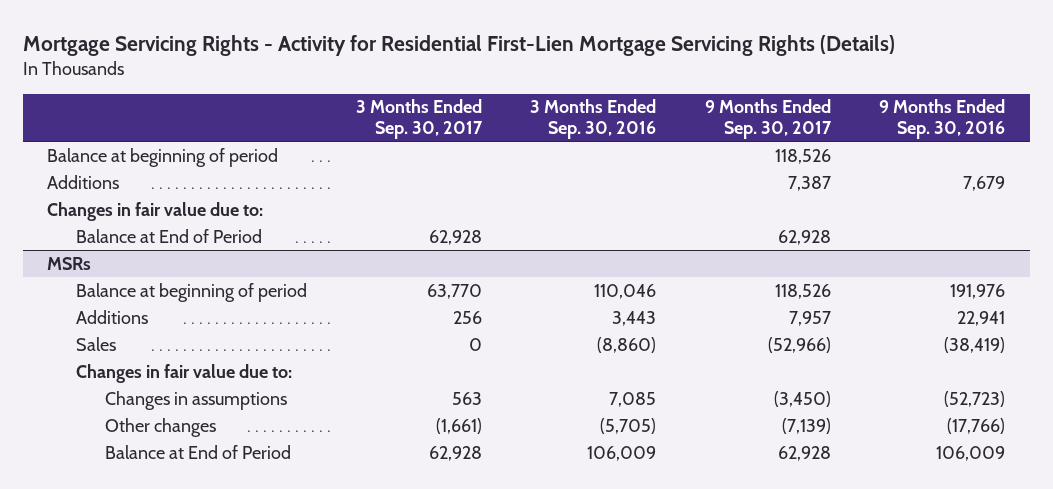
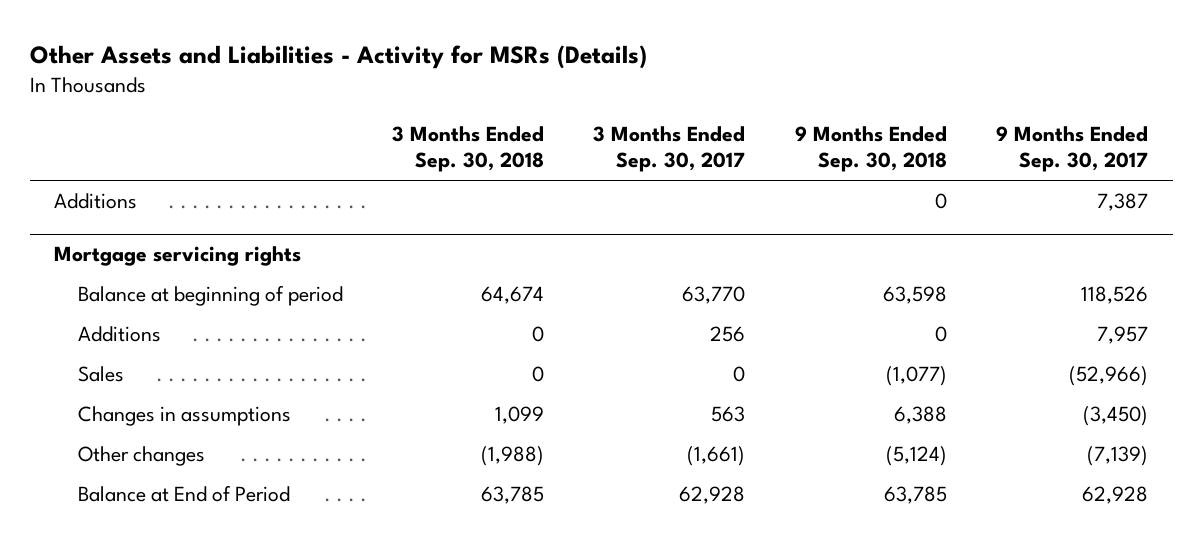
- Mortgage Servicing Rights - Activity for Residential First-Lien Mortgage Servicing Rights (Details)
+ Other Assets and Liabilities - Activity for MSRs (Details)
- | 3 Months Ended Sep. 30, 2017 | 3 Months Ended Sep. 30, 2016 | 9 Months Ended Sep. 30, 2017 | 9 Months Ended Sep. 30, 2016
+ | 3 Months Ended Sep. 30, 2018 | 3 Months Ended Sep. 30, 2017 | 9 Months Ended Sep. 30, 2018 | 9 Months Ended Sep. 30, 2017
- Balance at beginning of period | | | 118,526 |
- Changes in fair value due to:
- Balance at End of Period | 62,928 | | 62,928 |
- MSRs
+ Mortgage servicing rights
- Changes in fair value due to:

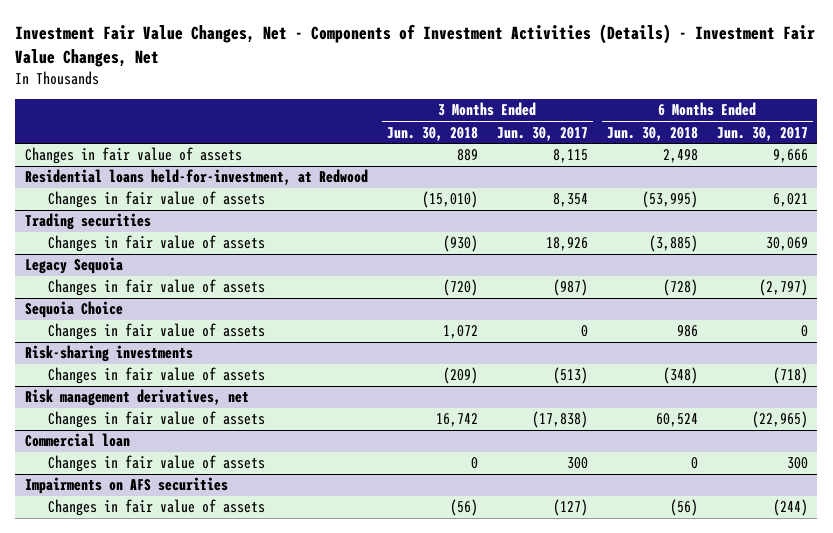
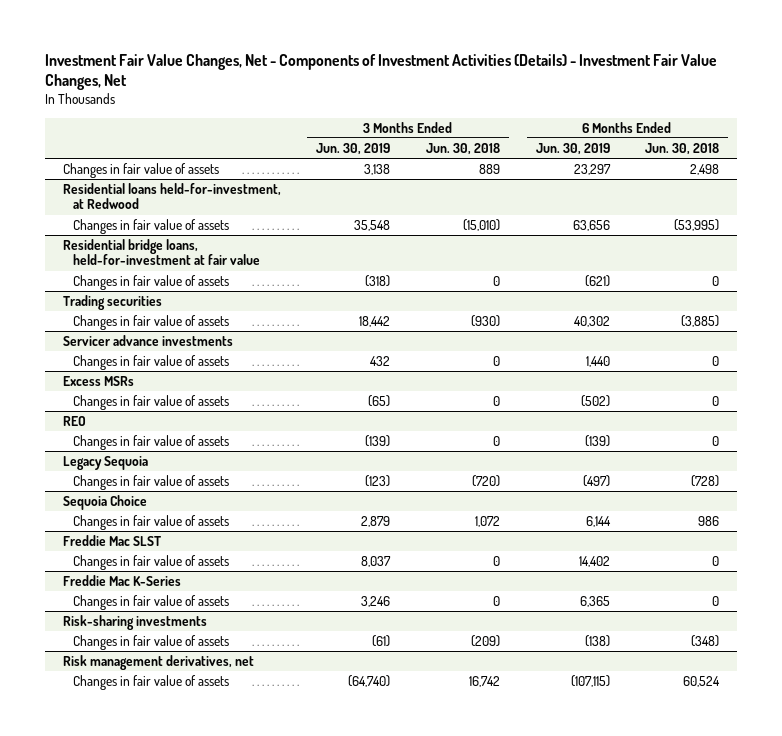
- | 3 Months Ended Jun. 30, 2018 | 3 Months Ended Jun. 30, 2017 | 6 Months Ended Jun. 30, 2018 | 6 Months Ended Jun. 30, 2017
+ | 3 Months Ended Jun. 30, 2019 | 3 Months Ended Jun. 30, 2018 | 6 Months Ended Jun. 30, 2019 | 6 Months Ended Jun. 30, 2018
+ Residential bridge loans, held-for-investment at fair value
+ Changes in fair value of assets | (318) | 0 | (621) | 0
+ Servicer advance investments
+ Changes in fair value of assets | 432 | 0 | 1,440 | 0
+ Excess MSRs
+ Changes in fair value of assets | (65) | 0 | (502) | 0
+ REO
+ Changes in fair value of assets | (139) | 0 | (139) | 0
+ Freddie Mac SLST
+ Changes in fair value of assets | 8,037 | 0 | 14,402 | 0
+ Freddie Mac K-Series
+ Changes in fair value of assets | 3,246 | 0 | 6,365 | 0
- Commercial loan
- Changes in fair value of assets | 0 | 300 | 0 | 300
- Impairments on AFS securities
- Changes in fair value of assets | (56) | (127) | (56) | (244)

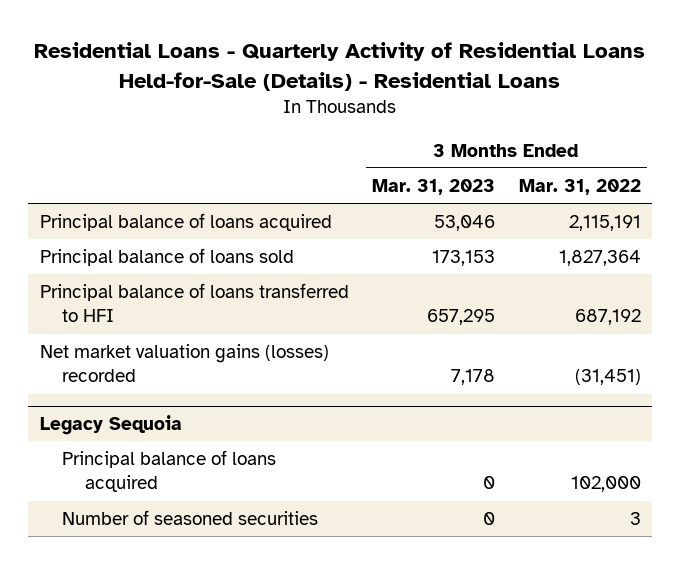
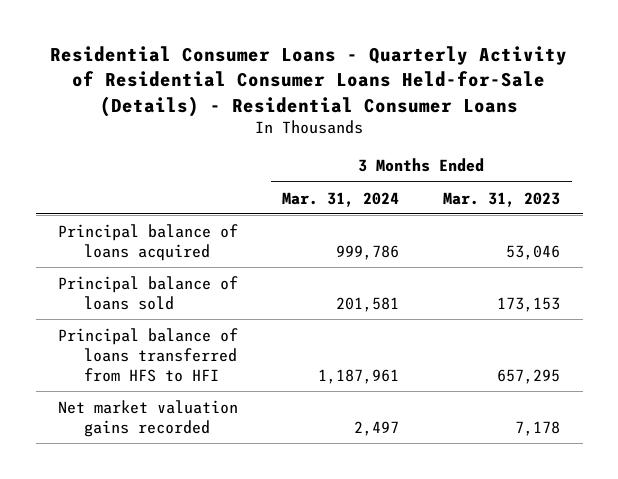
- Residential Loans - Quarterly Activity of Residential Loans Held-for-Sale (Details) - Residential Loans
+ Residential Consumer Loans - Quarterly Activity of Residential Consumer Loans Held-for-Sale (Details) - Residential Consumer Loans
- | 3 Months Ended Mar. 31, 2023 | 3 Months Ended Mar. 31, 2022
+ | 3 Months Ended Mar. 31, 2024 | 3 Months Ended Mar. 31, 2023
- Principal balance of loans transferred to HFI | 657,295 | 687,192
- Net market valuation gains (losses) recorded | 7,178 | (31,451)
- Legacy Sequoia
- Principal balance of loans acquired | 0 | 102,000
- Number of seasoned securities | 0 | 3
+ Principal balance of loans transferred from HFS to HFI | 1,187,961 | 657,295
+ Net market valuation gains recorded | 2,497 | 7,178

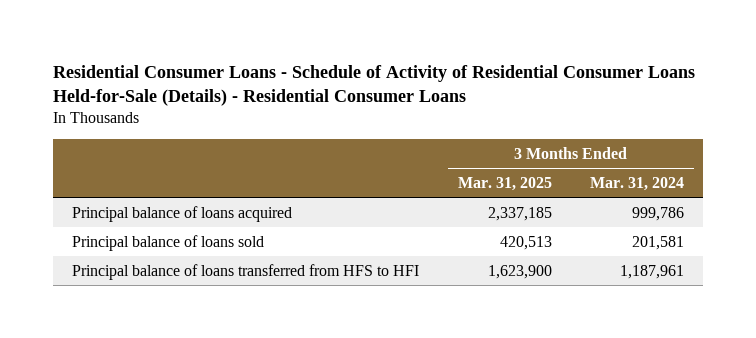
- Residential Consumer Loans - Quarterly Activity of Residential Consumer Loans Held-for-Sale (Details) - Residential Consumer Loans
+ Residential Consumer Loans - Schedule of Activity of Residential Consumer Loans Held-for-Sale (Details) - Residential Consumer Loans
- | 3 Months Ended Mar. 31, 2024 | 3 Months Ended Mar. 31, 2023
+ | 3 Months Ended Mar. 31, 2025 | 3 Months Ended Mar. 31, 2024
- Net market valuation gains recorded | 2,497 | 7,178

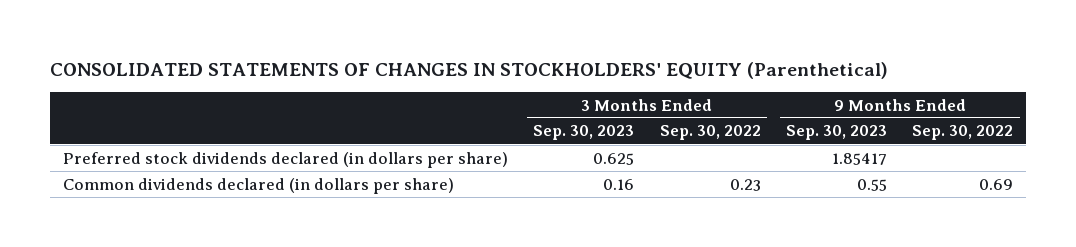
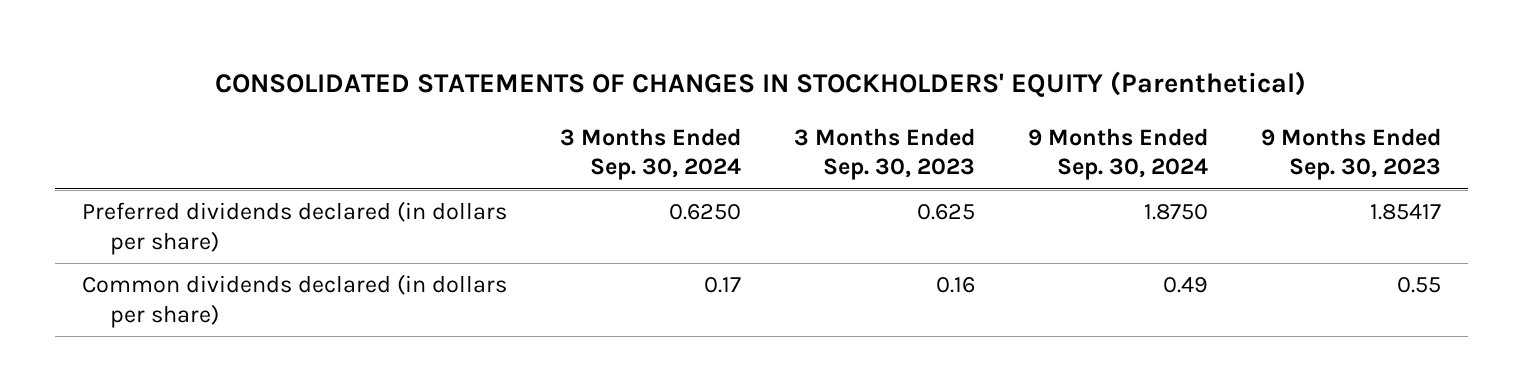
- | 3 Months Ended Sep. 30, 2023 | 3 Months Ended Sep. 30, 2022 | 9 Months Ended Sep. 30, 2023 | 9 Months Ended Sep. 30, 2022
+ | 3 Months Ended Sep. 30, 2024 | 3 Months Ended Sep. 30, 2023 | 9 Months Ended Sep. 30, 2024 | 9 Months Ended Sep. 30, 2023
- Preferred stock dividends declared (in dollars per share) | 0.625 | | 1.85417 |
+ Preferred dividends declared (in dollars per share) | 0.6250 | 0.625 | 1.8750 | 1.85417

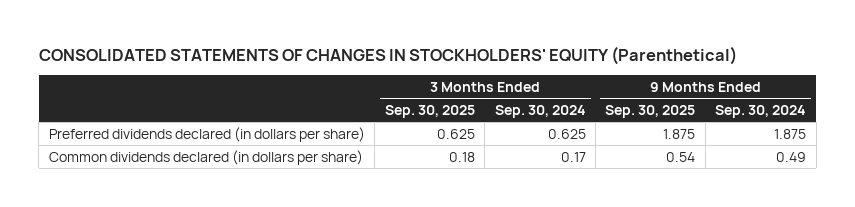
- | 3 Months Ended Sep. 30, 2024 | 3 Months Ended Sep. 30, 2023 | 9 Months Ended Sep. 30, 2024 | 9 Months Ended Sep. 30, 2023
+ | 3 Months Ended Sep. 30, 2025 | 3 Months Ended Sep. 30, 2024 | 9 Months Ended Sep. 30, 2025 | 9 Months Ended Sep. 30, 2024
- Preferred dividends declared (in dollars per share) | 0.6250 | 0.625 | 1.8750 | 1.85417
+ Preferred dividends declared (in dollars per share) | 0.625 | 0.625 | 1.875 | 1.875

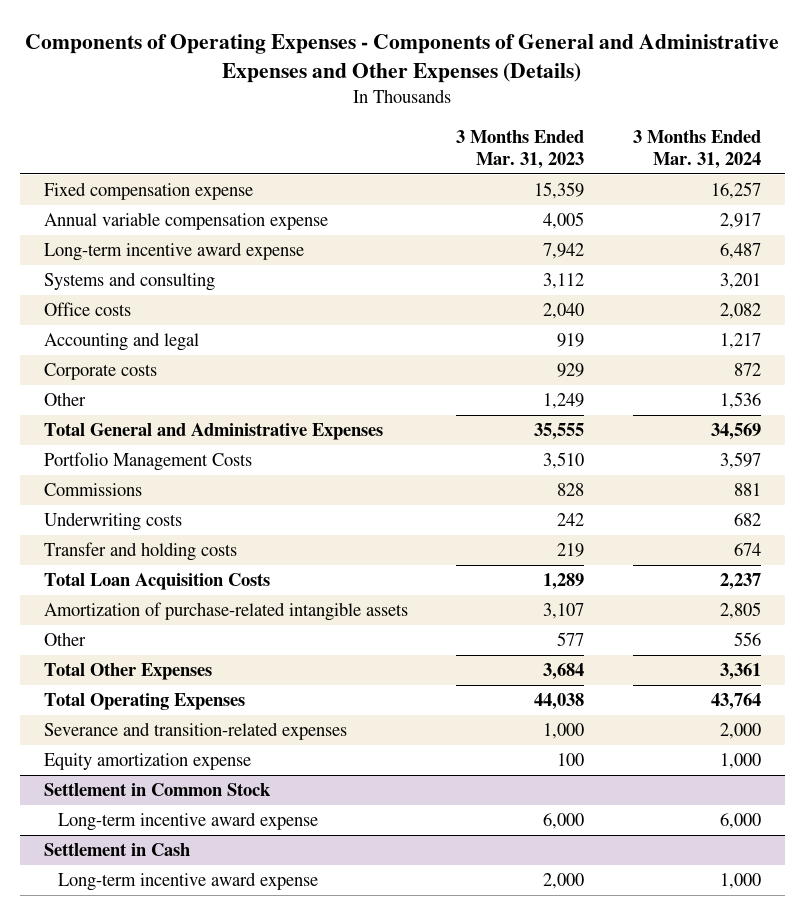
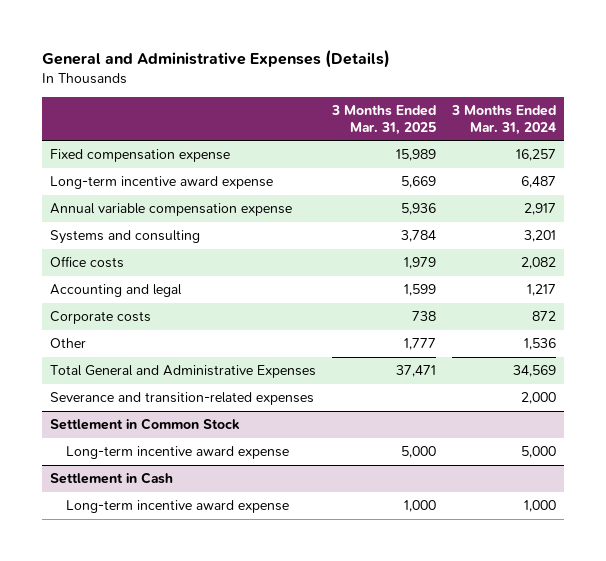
- Components of Operating Expenses - Components of General and Administrative Expenses and Other Expenses (Details)
+ General and Administrative Expenses (Details)
- | 3 Months Ended Mar. 31, 2023 | 3 Months Ended Mar. 31, 2024
+ | 3 Months Ended Mar. 31, 2025 | 3 Months Ended Mar. 31, 2024
moved down: Annual variable compensation expense | 5,936 | 2,917
- Portfolio Management Costs | 3,510 | 3,597
- Commissions | 828 | 881
- Underwriting costs | 242 | 682
- Transfer and holding costs | 219 | 674
- Total Loan Acquisition Costs | 1,289 | 2,237
- Amortization of purchase-related intangible assets | 3,107 | 2,805
- Other | 577 | 556
- Total Other Expenses | 3,684 | 3,361
- Total Operating Expenses | 44,038 | 43,764
- Equity amortization expense | 100 | 1,000
@ Settlement in Common Stock
- Long-term incentive award expense | 6,000 | 6,000
+ Long-term incentive award expense | 5,000 | 5,000

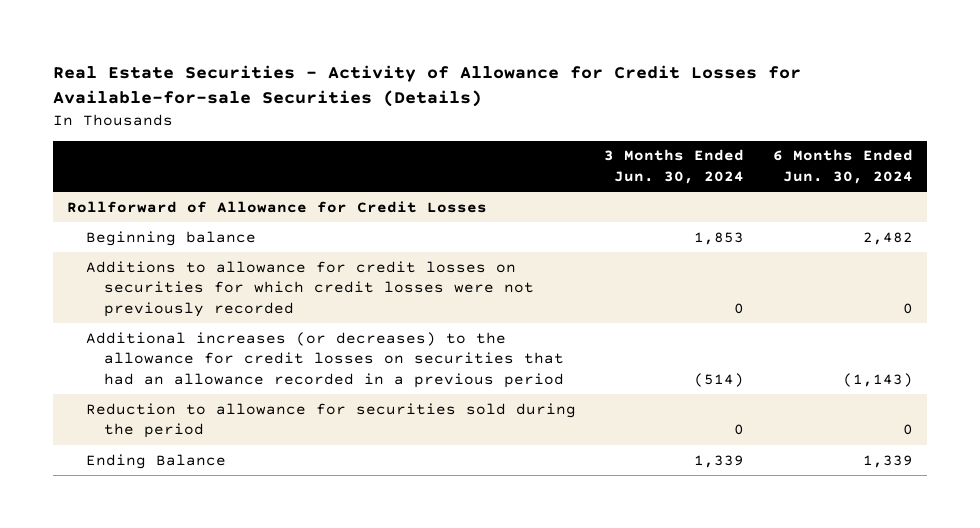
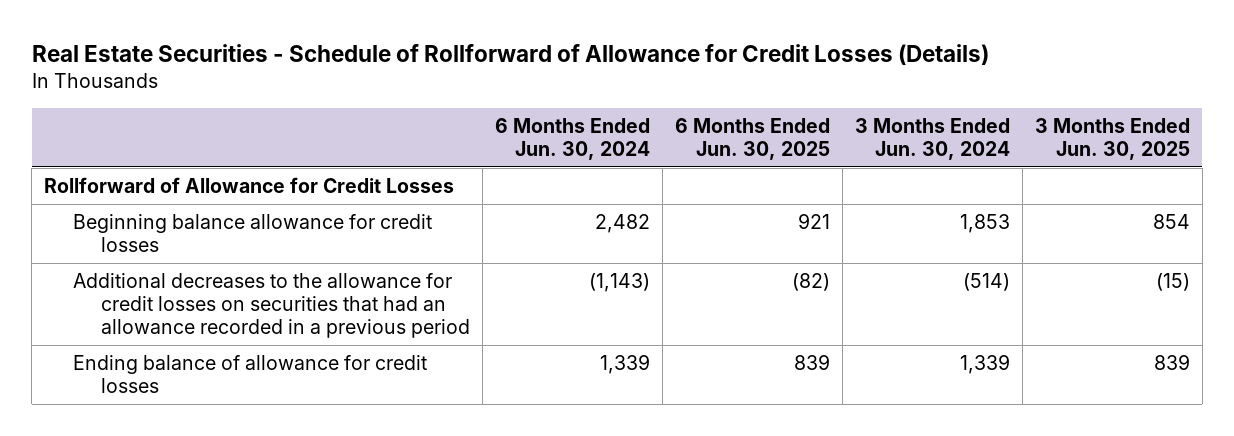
- Real Estate Securities - Activity of Allowance for Credit Losses for Available-for-sale Securities (Details)
+ Real Estate Securities - Schedule of Rollforward of Allowance for Credit Losses (Details)
- | 3 Months Ended Jun. 30, 2024 | 6 Months Ended Jun. 30, 2024
+ | 6 Months Ended Jun. 30, 2024 | 6 Months Ended Jun. 30, 2025 | 3 Months Ended Jun. 30, 2024 | 3 Months Ended Jun. 30, 2025
- Beginning balance | 1,853 | 2,482
- Additions to allowance for credit losses on securities for which credit losses were not previously recorded | 0 | 0
- Additional increases (or decreases) to the allowance for credit losses on securities that had an allowance recorded in a previous period | (514) | (1,143)
- Reduction to allowance for securities sold during the period | 0 | 0
- Ending Balance | 1,339 | 1,339
+ Beginning balance allowance for credit losses | 2,482 | 921 | 1,853 | 854
+ Additional decreases to the allowance for credit losses on securities that had an allowance recorded in a previous period | (1,143) | (82) | (514) | (15)
+ Ending balance of allowance for credit losses | 1,339 | 839 | 1,339 | 839

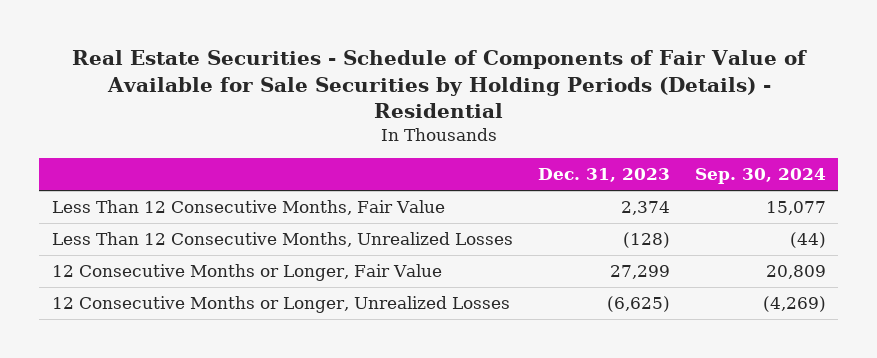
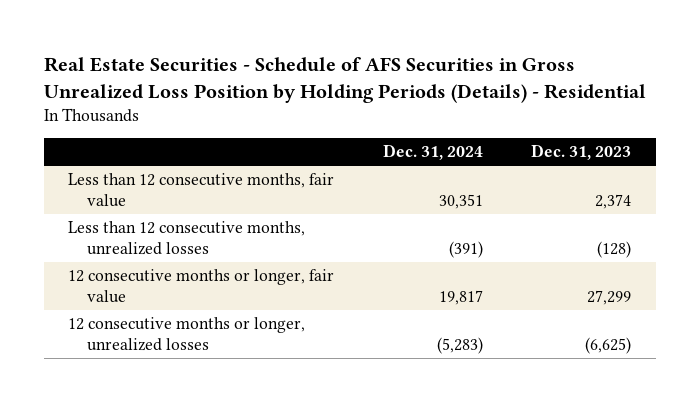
- Real Estate Securities - Schedule of Components of Fair Value of Available for Sale Securities by Holding Periods (Details) - Residential
+ Real Estate Securities - Schedule of AFS Securities in Gross Unrealized Loss Position by Holding Periods (Details) - Residential
- | Dec. 31, 2023 | Sep. 30, 2024
+ | Dec. 31, 2024 | Dec. 31, 2023
- Less Than 12 Consecutive Months, Fair Value | 2,374 | 15,077
- Less Than 12 Consecutive Months, Unrealized Losses | (128) | (44)
- 12 Consecutive Months or Longer, Fair Value | 27,299 | 20,809
- 12 Consecutive Months or Longer, Unrealized Losses | (6,625) | (4,269)
+ Less than 12 consecutive months, fair value | 30,351 | 2,374
+ Less than 12 consecutive months, unrealized losses | (391) | (128)
+ 12 consecutive months or longer, fair value | 19,817 | 27,299
+ 12 consecutive months or longer, unrealized losses | (5,283) | (6,625)

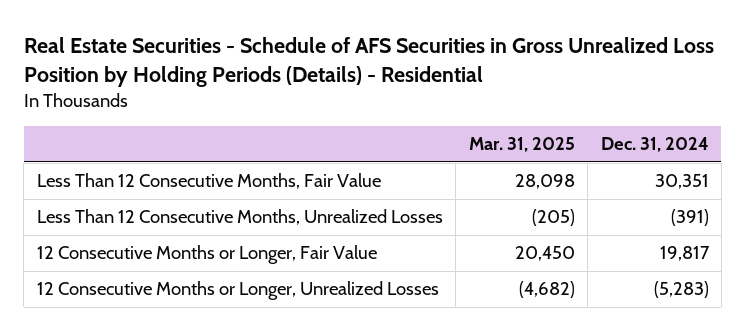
- | Dec. 31, 2024 | Dec. 31, 2023
+ | Mar. 31, 2025 | Dec. 31, 2024
- Less than 12 consecutive months, fair value | 30,351 | 2,374
- Less than 12 consecutive months, unrealized losses | (391) | (128)
- 12 consecutive months or longer, fair value | 19,817 | 27,299
- 12 consecutive months or longer, unrealized losses | (5,283) | (6,625)
+ Less Than 12 Consecutive Months, Fair Value | 28,098 | 30,351
+ Less Than 12 Consecutive Months, Unrealized Losses | (205) | (391)
+ 12 Consecutive Months or Longer, Fair Value | 20,450 | 19,817
+ 12 Consecutive Months or Longer, Unrealized Losses | (4,682) | (5,283)

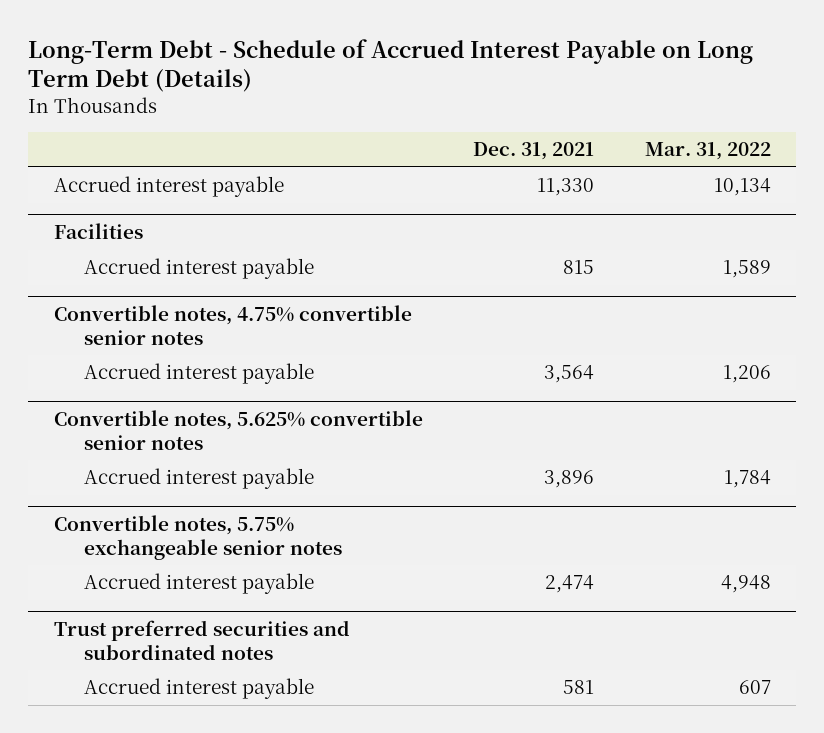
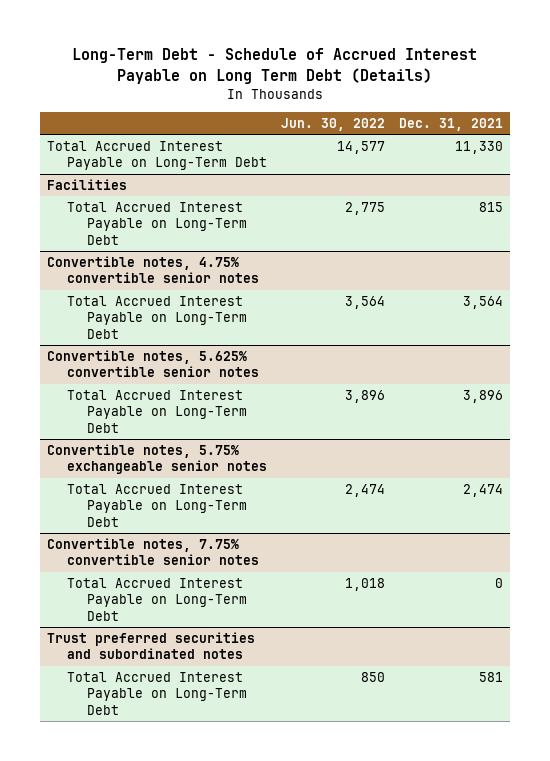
- | Dec. 31, 2021 | Mar. 31, 2022
+ | Jun. 30, 2022 | Dec. 31, 2021
- Accrued interest payable | 11,330 | 10,134
+ Total Accrued Interest Payable on Long-Term Debt | 14,577 | 11,330
@ Facilities
- Accrued interest payable | 815 | 1,589
+ Total Accrued Interest Payable on Long-Term Debt | 2,775 | 815
@ Convertible notes, 4.75% convertible senior notes
- Accrued interest payable | 3,564 | 1,206
+ Total Accrued Interest Payable on Long-Term Debt | 3,564 | 3,564
@ Convertible notes, 5.625% convertible senior notes
- Accrued interest payable | 3,896 | 1,784
+ Total Accrued Interest Payable on Long-Term Debt | 3,896 | 3,896
@ Convertible notes, 5.75% exchangeable senior notes
- Accrued interest payable | 2,474 | 4,948
+ Total Accrued Interest Payable on Long-Term Debt | 2,474 | 2,474
+ Convertible notes, 7.75% convertible senior notes
+ Total Accrued Interest Payable on Long-Term Debt | 1,018 | 0
@ Trust preferred securities and subordinated notes
- Accrued interest payable | 581 | 607
+ Total Accrued Interest Payable on Long-Term Debt | 850 | 581

